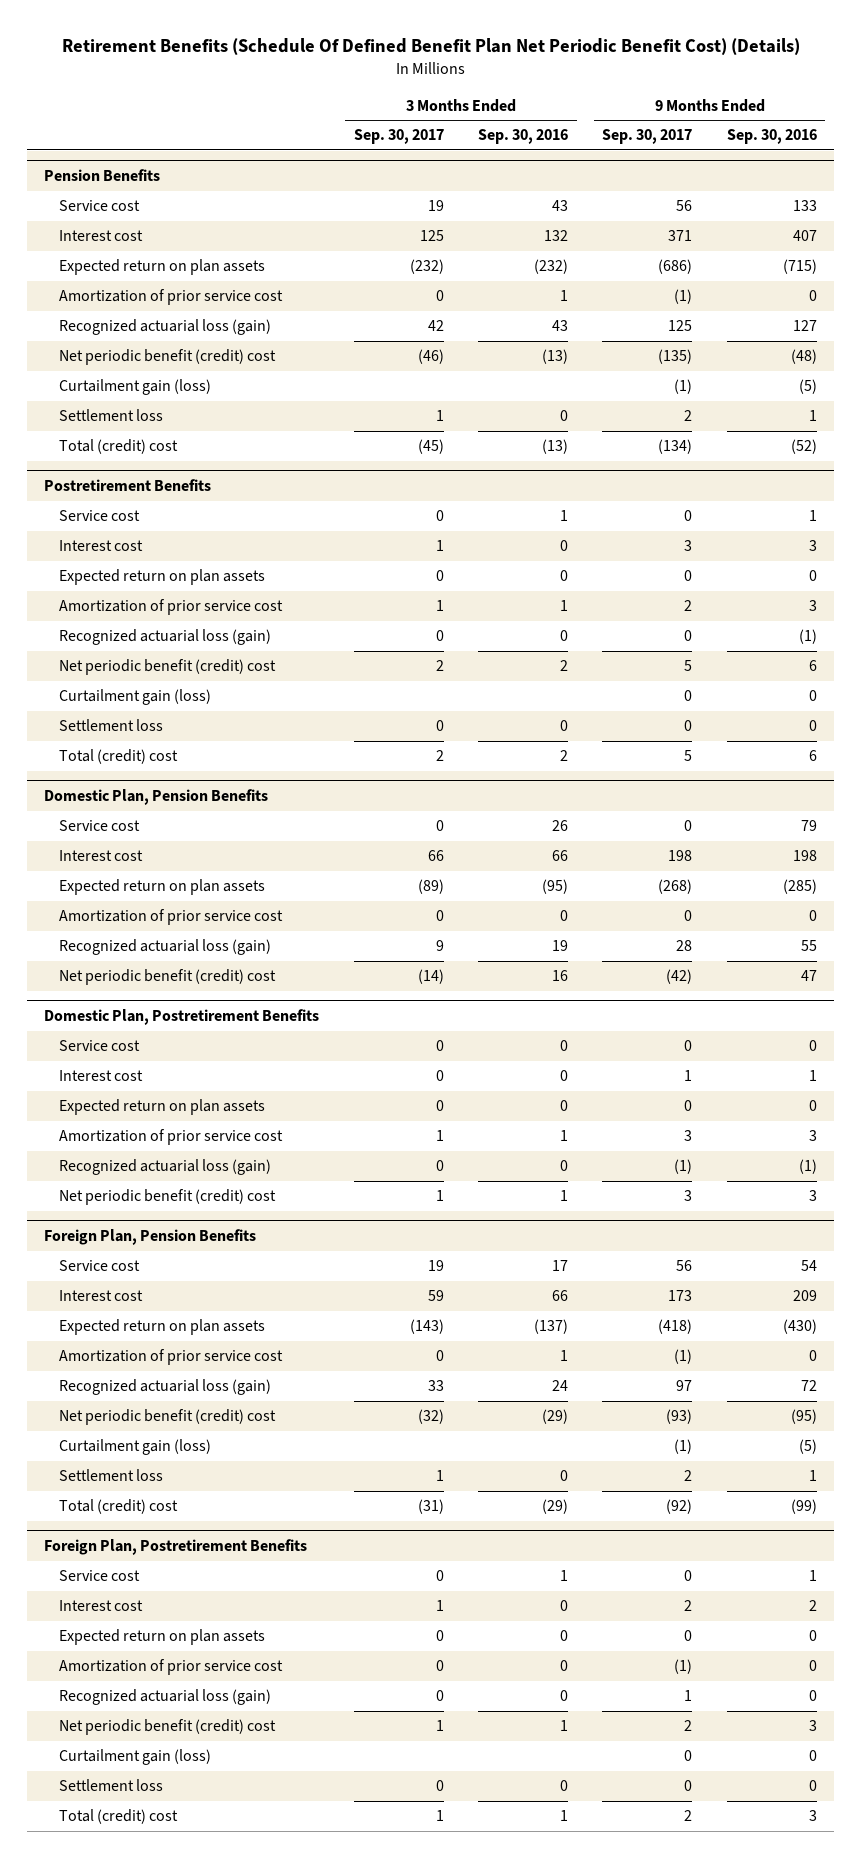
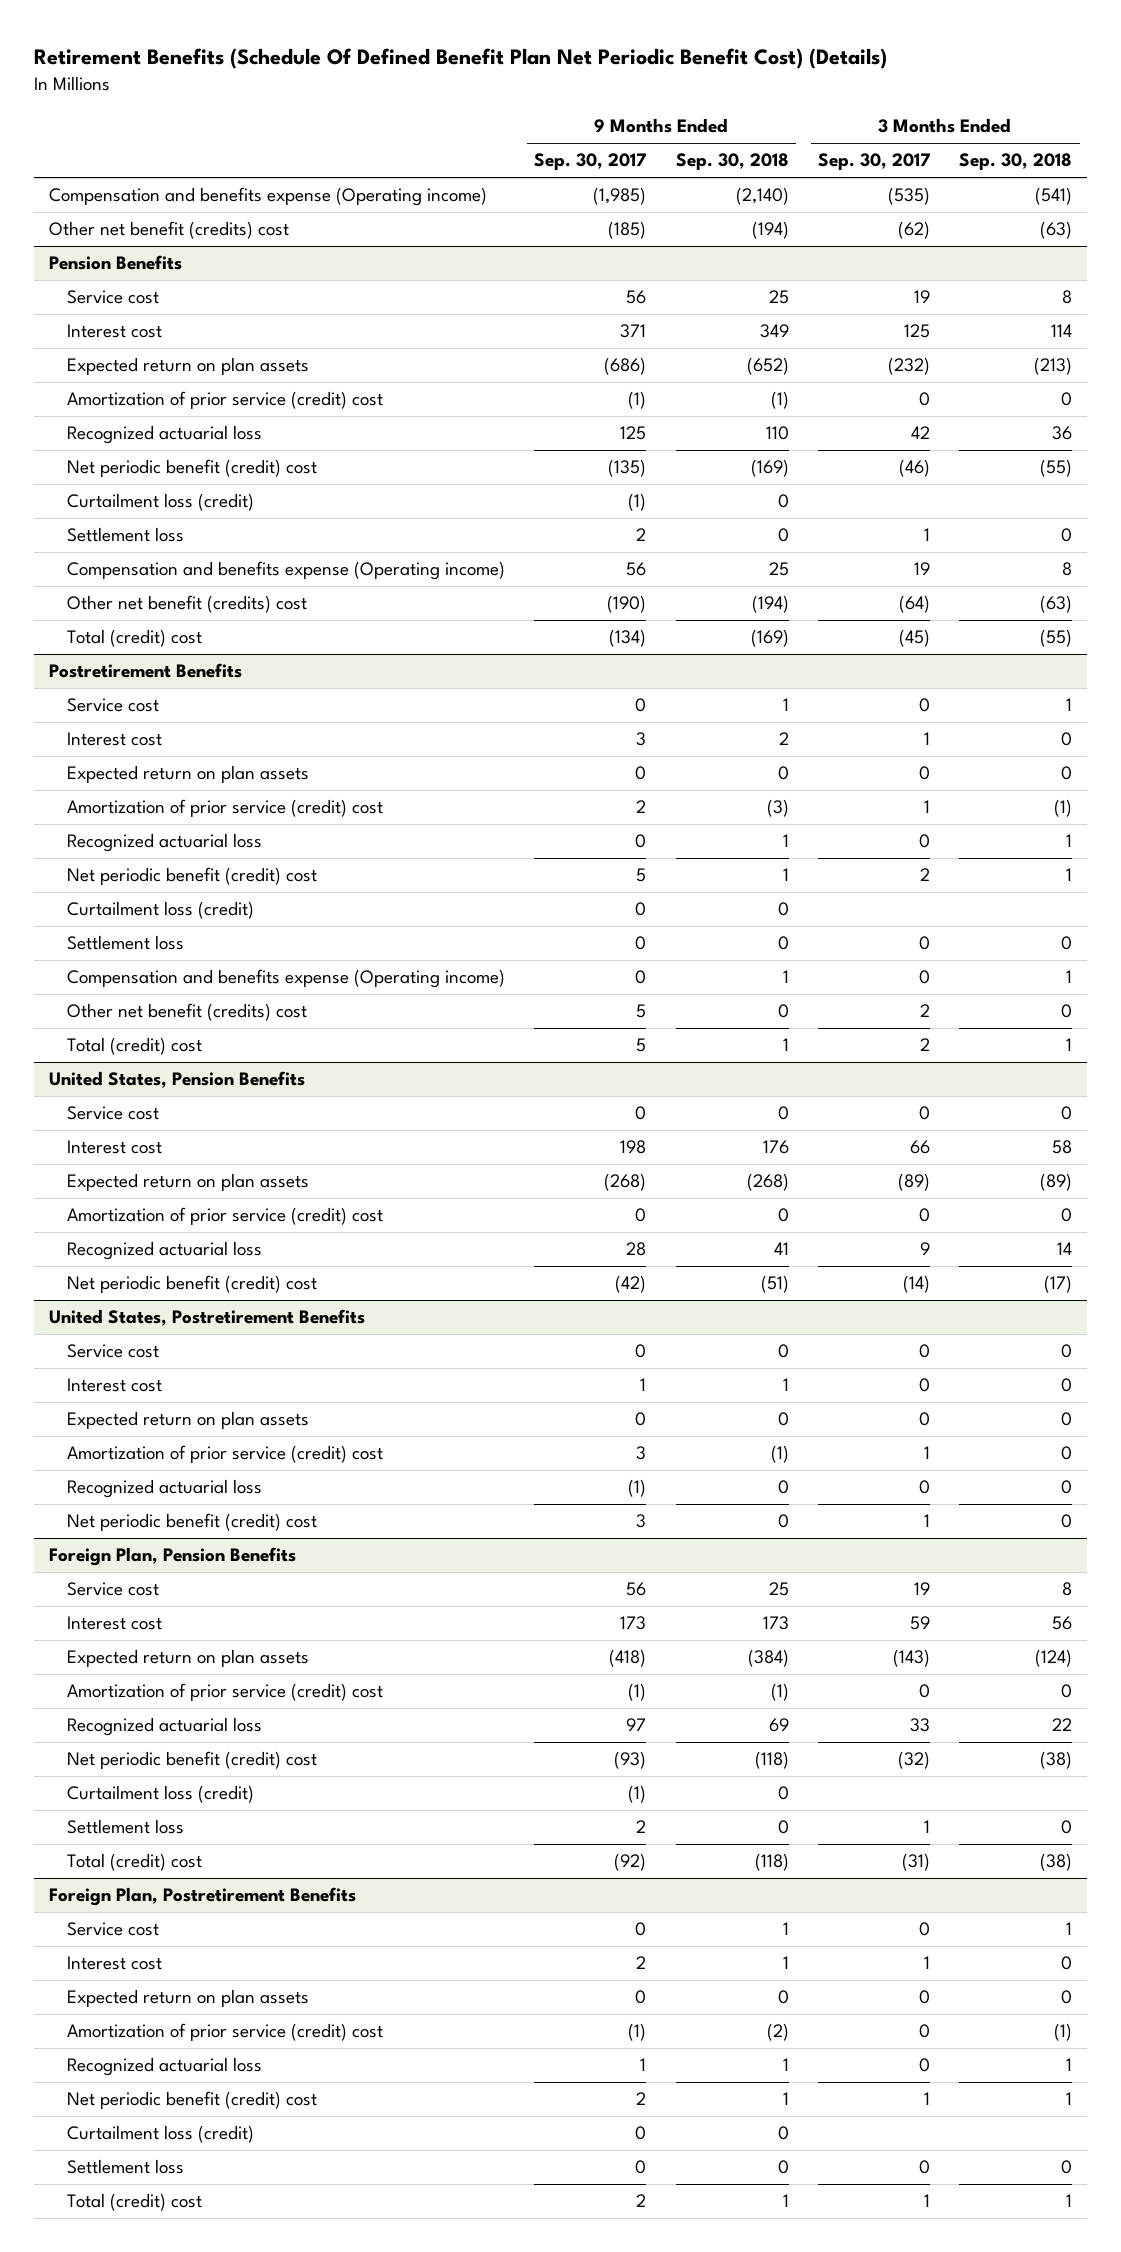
- | 3 Months Ended Sep. 30, 2017 | 3 Months Ended Sep. 30, 2016 | 9 Months Ended Sep. 30, 2017 | 9 Months Ended Sep. 30, 2016
+ | 9 Months Ended Sep. 30, 2017 | 9 Months Ended Sep. 30, 2018 | 3 Months Ended Sep. 30, 2017 | 3 Months Ended Sep. 30, 2018
+ Compensation and benefits expense (Operating income) | (1,985) | (2,140) | (535) | (541)
+ Other net benefit (credits) cost | (185) | (194) | (62) | (63)
@ Pension Benefits
- Amortization of prior service cost | 0 | 1 | (1) | 0
- Recognized actuarial loss (gain) | 42 | 43 | 125 | 127
+ Amortization of prior service (credit) cost | (1) | (1) | 0 | 0
+ Recognized actuarial loss | 125 | 110 | 42 | 36
- Curtailment gain (loss) | | | (1) | (5)
+ Curtailment loss (credit) | (1) | 0 | |
+ Compensation and benefits expense (Operating income) | 56 | 25 | 19 | 8
+ Other net benefit (credits) cost | (190) | (194) | (64) | (63)
@ Postretirement Benefits
- Amortization of prior service cost | 1 | 1 | 2 | 3
- Recognized actuarial loss (gain) | 0 | 0 | 0 | (1)
+ Amortization of prior service (credit) cost | 2 | (3) | 1 | (1)
+ Recognized actuarial loss | 0 | 1 | 0 | 1
- Curtailment gain (loss) | | | 0 | 0
+ Curtailment loss (credit) | 0 | 0 | |
+ Compensation and benefits expense (Operating income) | 0 | 1 | 0 | 1
+ Other net benefit (credits) cost | 5 | 0 | 2 | 0
- Domestic Plan, Pension Benefits
+ United States, Pension Benefits
- Amortization of prior service cost | 0 | 0 | 0 | 0
- Recognized actuarial loss (gain) | 9 | 19 | 28 | 55
+ Amortization of prior service (credit) cost | 0 | 0 | 0 | 0
+ Recognized actuarial loss | 28 | 41 | 9 | 14
- Domestic Plan, Postretirement Benefits
+ United States, Postretirement Benefits
- Amortization of prior service cost | 1 | 1 | 3 | 3
- Recognized actuarial loss (gain) | 0 | 0 | (1) | (1)
+ Amortization of prior service (credit) cost | 3 | (1) | 1 | 0
+ Recognized actuarial loss | (1) | 0 | 0 | 0
@ Foreign Plan, Pension Benefits
- Amortization of prior service cost | 0 | 1 | (1) | 0
- Recognized actuarial loss (gain) | 33 | 24 | 97 | 72
+ Amortization of prior service (credit) cost | (1) | (1) | 0 | 0
+ Recognized actuarial loss | 97 | 69 | 33 | 22
- Curtailment gain (loss) | | | (1) | (5)
+ Curtailment loss (credit) | (1) | 0 | |
@ Foreign Plan, Postretirement Benefits
- Amortization of prior service cost | 0 | 0 | (1) | 0
- Recognized actuarial loss (gain) | 0 | 0 | 1 | 0
+ Amortization of prior service (credit) cost | (1) | (2) | 0 | (1)
+ Recognized actuarial loss | 1 | 1 | 0 | 1
- Curtailment gain (loss) | | | 0 | 0
+ Curtailment loss (credit) | 0 | 0 | |

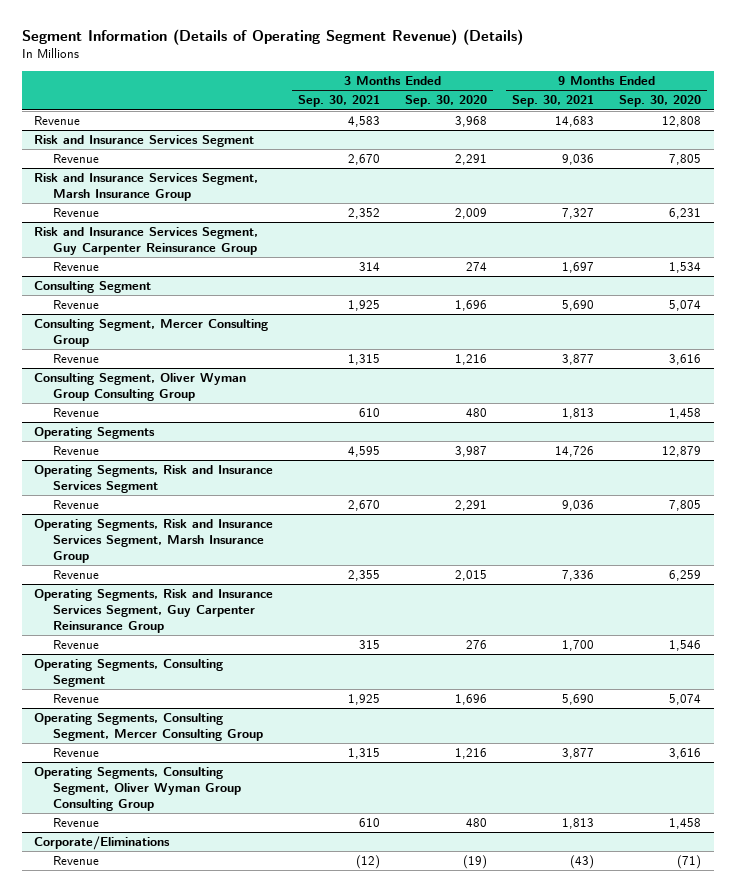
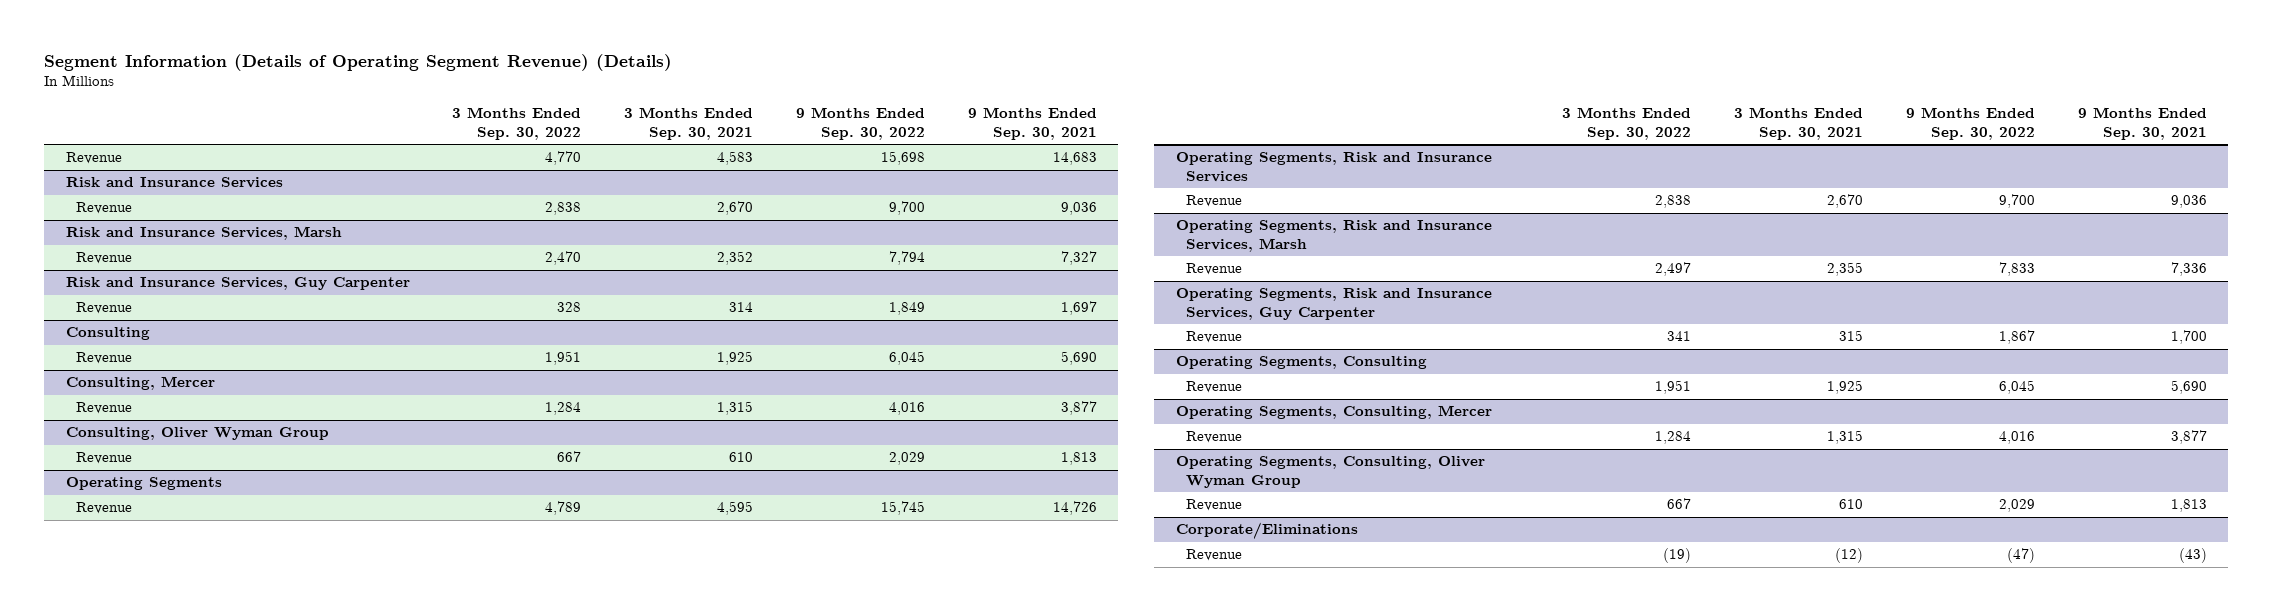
- | 3 Months Ended Sep. 30, 2021 | 3 Months Ended Sep. 30, 2020 | 9 Months Ended Sep. 30, 2021 | 9 Months Ended Sep. 30, 2020
+ | 3 Months Ended Sep. 30, 2022 | 3 Months Ended Sep. 30, 2021 | 9 Months Ended Sep. 30, 2022 | 9 Months Ended Sep. 30, 2021
- Risk and Insurance Services Segment
+ Risk and Insurance Services
- Risk and Insurance Services Segment, Marsh Insurance Group
+ Risk and Insurance Services, Marsh
- Risk and Insurance Services Segment, Guy Carpenter Reinsurance Group
+ Risk and Insurance Services, Guy Carpenter
- Consulting Segment
+ Consulting
- Consulting Segment, Mercer Consulting Group
+ Consulting, Mercer
- Consulting Segment, Oliver Wyman Group Consulting Group
+ Consulting, Oliver Wyman Group
- Operating Segments, Risk and Insurance Services Segment
+ Operating Segments, Risk and Insurance Services
- Operating Segments, Risk and Insurance Services Segment, Marsh Insurance Group
+ Operating Segments, Risk and Insurance Services, Marsh
- Operating Segments, Risk and Insurance Services Segment, Guy Carpenter Reinsurance Group
+ Operating Segments, Risk and Insurance Services, Guy Carpenter
- Operating Segments, Consulting Segment
+ Operating Segments, Consulting
- Operating Segments, Consulting Segment, Mercer Consulting Group
+ Operating Segments, Consulting, Mercer
- Operating Segments, Consulting Segment, Oliver Wyman Group Consulting Group
+ Operating Segments, Consulting, Oliver Wyman Group

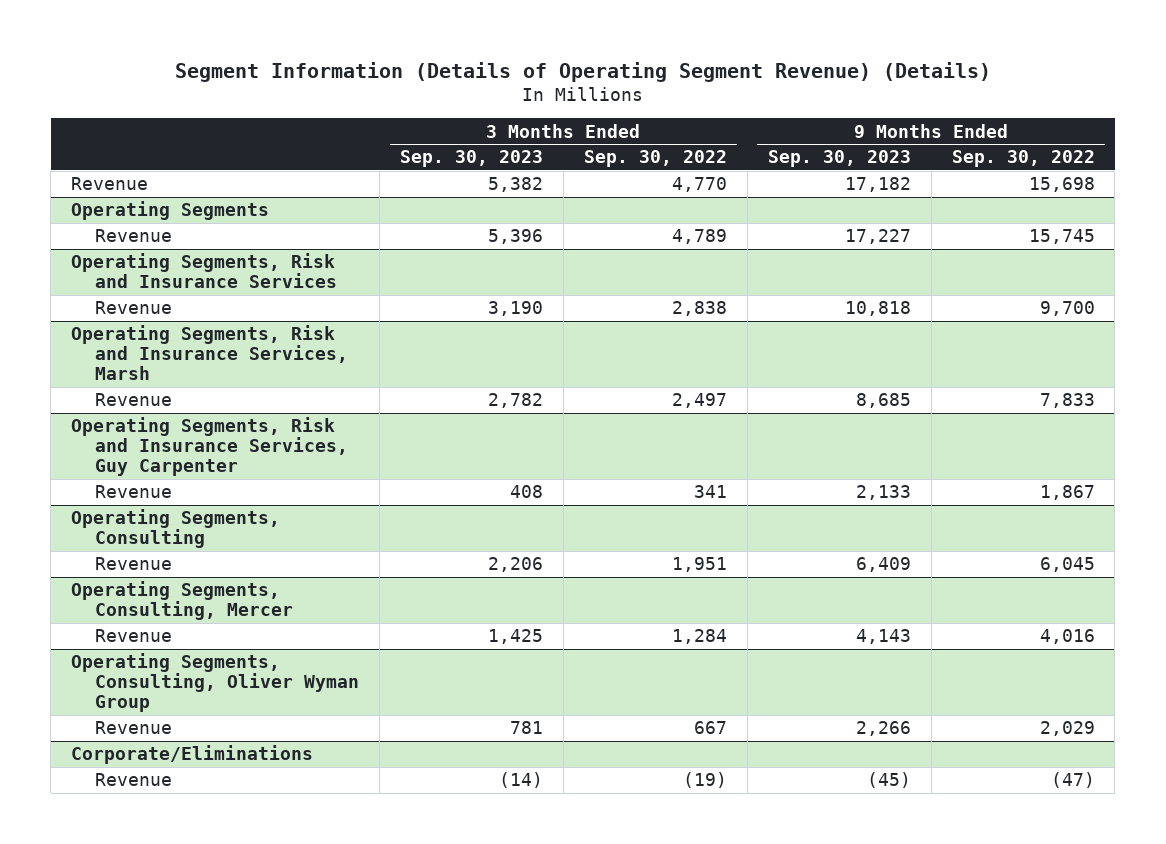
- | 3 Months Ended Sep. 30, 2022 | 3 Months Ended Sep. 30, 2021 | 9 Months Ended Sep. 30, 2022 | 9 Months Ended Sep. 30, 2021
+ | 3 Months Ended Sep. 30, 2023 | 3 Months Ended Sep. 30, 2022 | 9 Months Ended Sep. 30, 2023 | 9 Months Ended Sep. 30, 2022
- Risk and Insurance Services
- Revenue | 2,838 | 2,670 | 9,700 | 9,036
- Risk and Insurance Services, Marsh
- Revenue | 2,470 | 2,352 | 7,794 | 7,327
- Risk and Insurance Services, Guy Carpenter
- Revenue | 328 | 314 | 1,849 | 1,697
- Consulting
- Revenue | 1,951 | 1,925 | 6,045 | 5,690
- Consulting, Mercer
- Revenue | 1,284 | 1,315 | 4,016 | 3,877
- Consulting, Oliver Wyman Group
- Revenue | 667 | 610 | 2,029 | 1,813

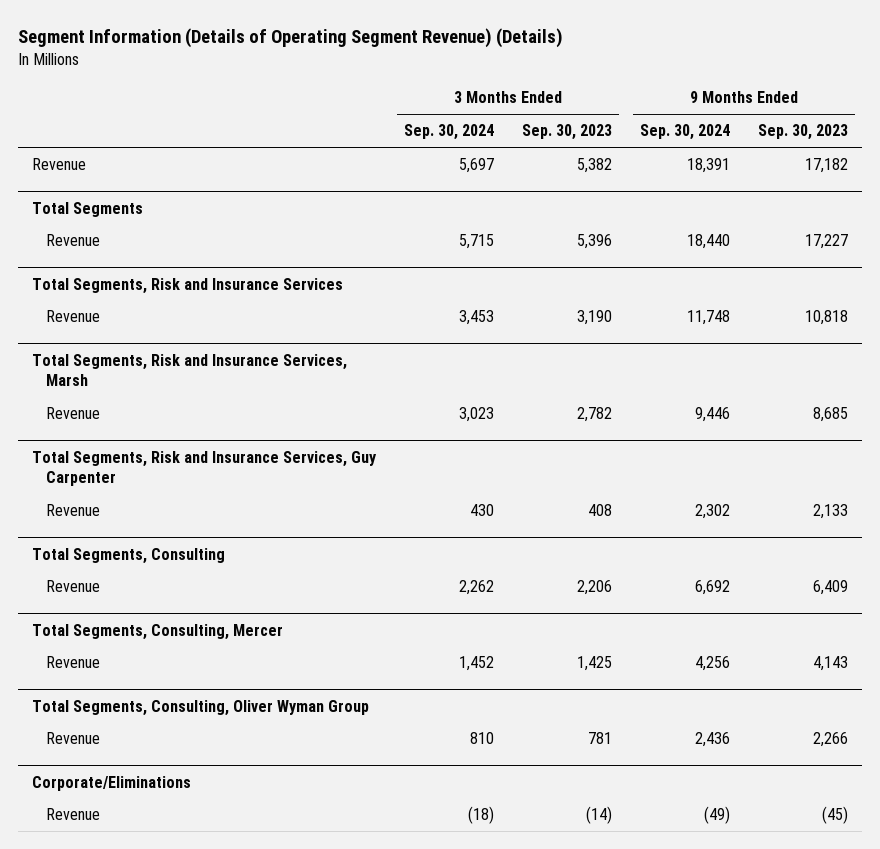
- | 3 Months Ended Sep. 30, 2023 | 3 Months Ended Sep. 30, 2022 | 9 Months Ended Sep. 30, 2023 | 9 Months Ended Sep. 30, 2022
+ | 3 Months Ended Sep. 30, 2024 | 3 Months Ended Sep. 30, 2023 | 9 Months Ended Sep. 30, 2024 | 9 Months Ended Sep. 30, 2023
- Operating Segments
+ Total Segments
- Operating Segments, Risk and Insurance Services
+ Total Segments, Risk and Insurance Services
- Operating Segments, Risk and Insurance Services, Marsh
+ Total Segments, Risk and Insurance Services, Marsh
- Operating Segments, Risk and Insurance Services, Guy Carpenter
+ Total Segments, Risk and Insurance Services, Guy Carpenter
- Operating Segments, Consulting
+ Total Segments, Consulting
- Operating Segments, Consulting, Mercer
+ Total Segments, Consulting, Mercer
- Operating Segments, Consulting, Oliver Wyman Group
+ Total Segments, Consulting, Oliver Wyman Group

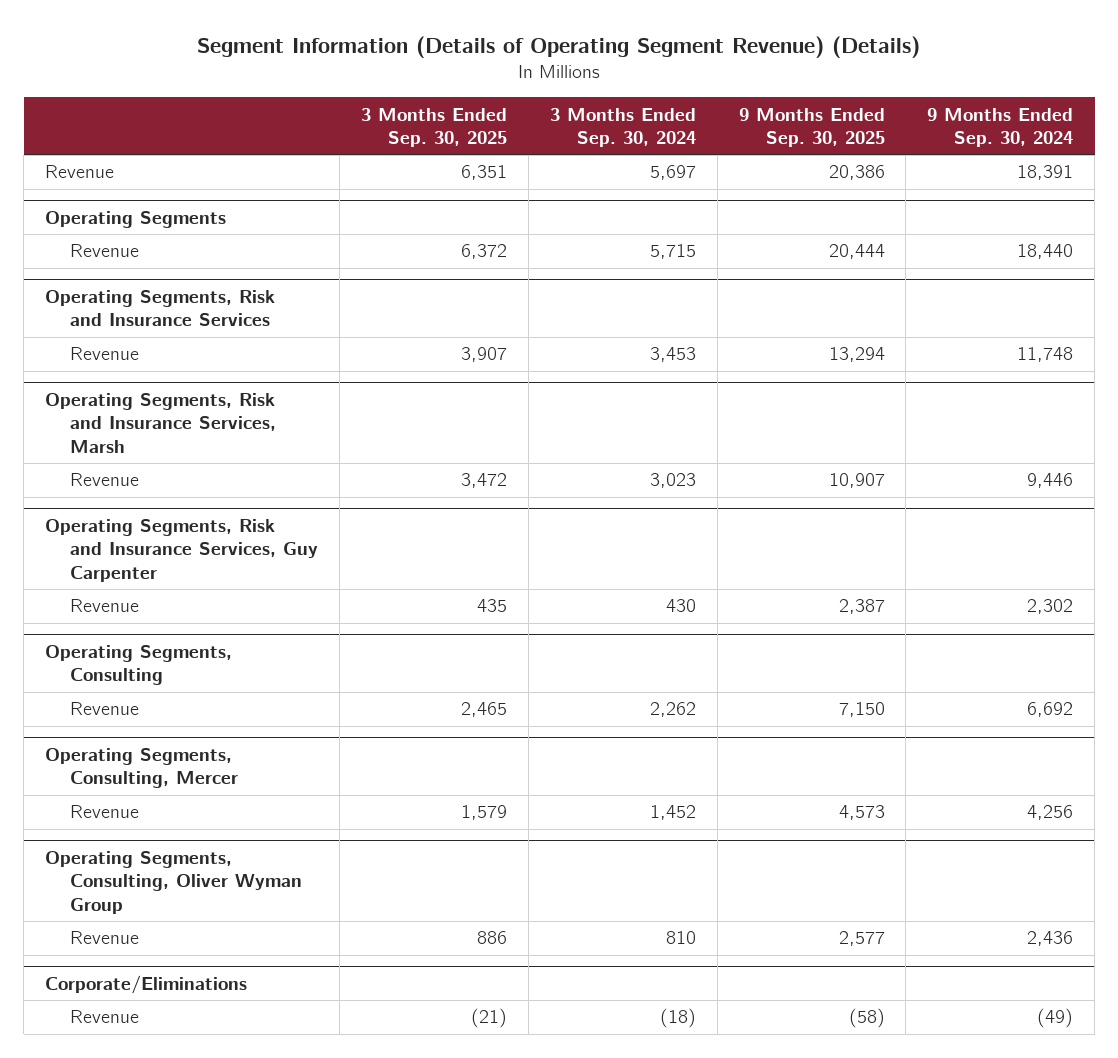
- | 3 Months Ended Sep. 30, 2024 | 3 Months Ended Sep. 30, 2023 | 9 Months Ended Sep. 30, 2024 | 9 Months Ended Sep. 30, 2023
+ | 3 Months Ended Sep. 30, 2025 | 3 Months Ended Sep. 30, 2024 | 9 Months Ended Sep. 30, 2025 | 9 Months Ended Sep. 30, 2024
- Total Segments
+ Operating Segments
- Total Segments, Risk and Insurance Services
+ Operating Segments, Risk and Insurance Services
- Total Segments, Risk and Insurance Services, Marsh
+ Operating Segments, Risk and Insurance Services, Marsh
- Total Segments, Risk and Insurance Services, Guy Carpenter
+ Operating Segments, Risk and Insurance Services, Guy Carpenter
- Total Segments, Consulting
+ Operating Segments, Consulting
- Total Segments, Consulting, Mercer
+ Operating Segments, Consulting, Mercer
- Total Segments, Consulting, Oliver Wyman Group
+ Operating Segments, Consulting, Oliver Wyman Group

